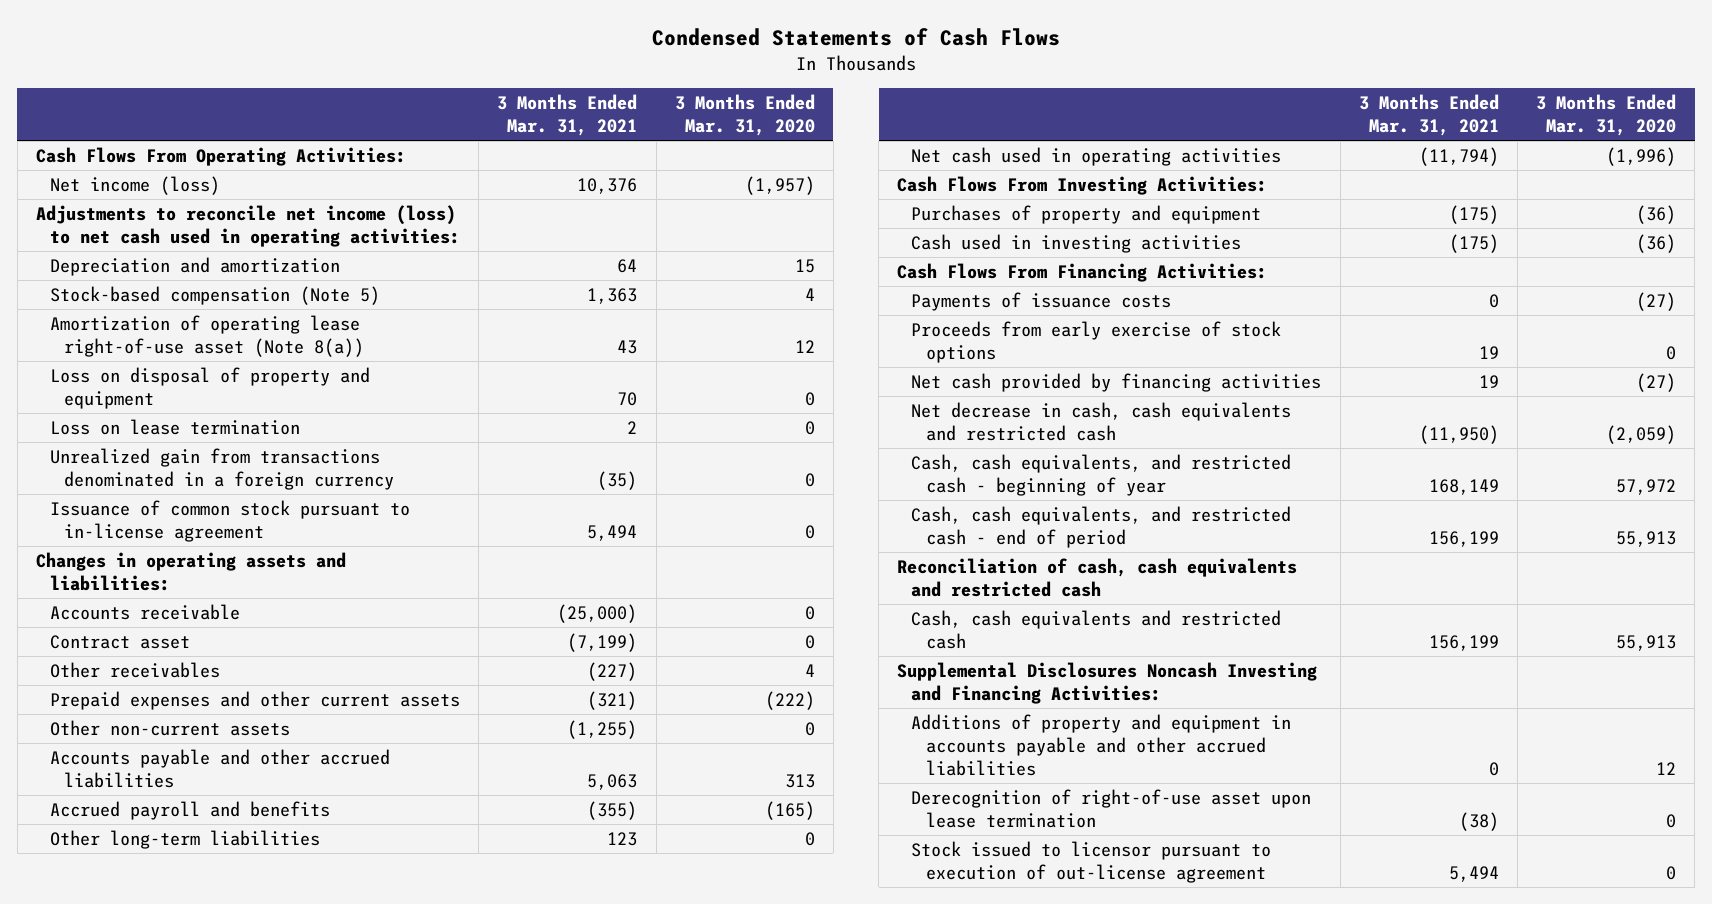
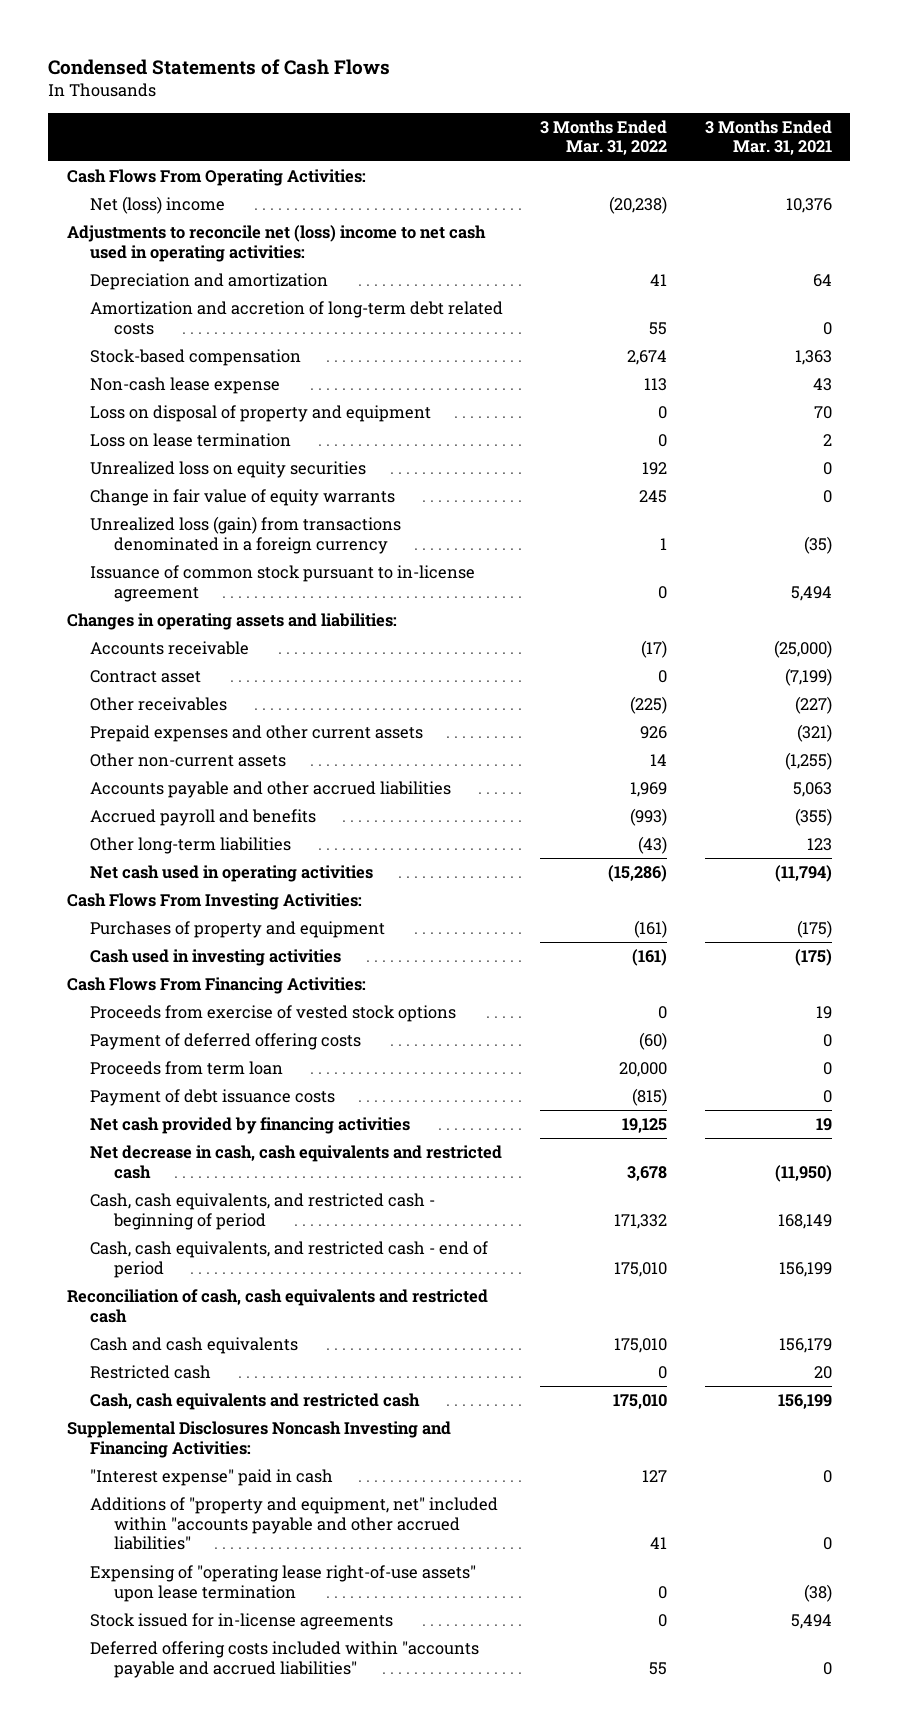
- | 3 Months Ended Mar. 31, 2021 | 3 Months Ended Mar. 31, 2020
+ | 3 Months Ended Mar. 31, 2022 | 3 Months Ended Mar. 31, 2021
- Net income (loss) | 10,376 | (1,957)
- Adjustments to reconcile net income (loss) to net cash used in operating activities:
+ Net (loss) income | (20,238) | 10,376
+ Adjustments to reconcile net (loss) income to net cash used in operating activities:
- Stock-based compensation (Note 5) | 1,363 | 4
- Amortization of operating lease right-of-use asset (Note 8(a)) | 43 | 12
+ Amortization and accretion of long-term debt related costs | 55 | 0
+ Stock-based compensation | 2,674 | 1,363
+ Non-cash lease expense | 113 | 43
- Unrealized gain from transactions denominated in a foreign currency | (35) | 0
+ Unrealized loss on equity securities | 192 | 0
+ Change in fair value of equity warrants | 245 | 0
+ Unrealized loss (gain) from transactions denominated in a foreign currency | 1 | (35)
- Payments of issuance costs | 0 | (27)
- Proceeds from early exercise of stock options | 19 | 0
+ Proceeds from exercise of vested stock options | 0 | 19
+ Payment of deferred offering costs | (60) | 0
+ Proceeds from term loan | 20,000 | 0
+ Payment of debt issuance costs | (815) | 0
- Cash, cash equivalents, and restricted cash - beginning of year | 168,149 | 57,972
+ Cash, cash equivalents, and restricted cash - beginning of period | 171,332 | 168,149
+ Cash and cash equivalents | 175,010 | 156,179
+ Restricted cash | 0 | 20
- Additions of property and equipment in accounts payable and other accrued liabilities | 0 | 12
- Derecognition of right-of-use asset upon lease termination | (38) | 0
- Stock issued to licensor pursuant to execution of out-license agreement | 5,494 | 0
+ "Interest expense" paid in cash | 127 | 0
+ Additions of "property and equipment, net" included within "accounts payable and other accrued liabilities" | 41 | 0
+ Expensing of "operating lease right-of-use assets" upon lease termination | 0 | (38)
+ Stock issued for in-license agreements | 0 | 5,494
+ Deferred offering costs included within "accounts payable and accrued liabilities" | 55 | 0

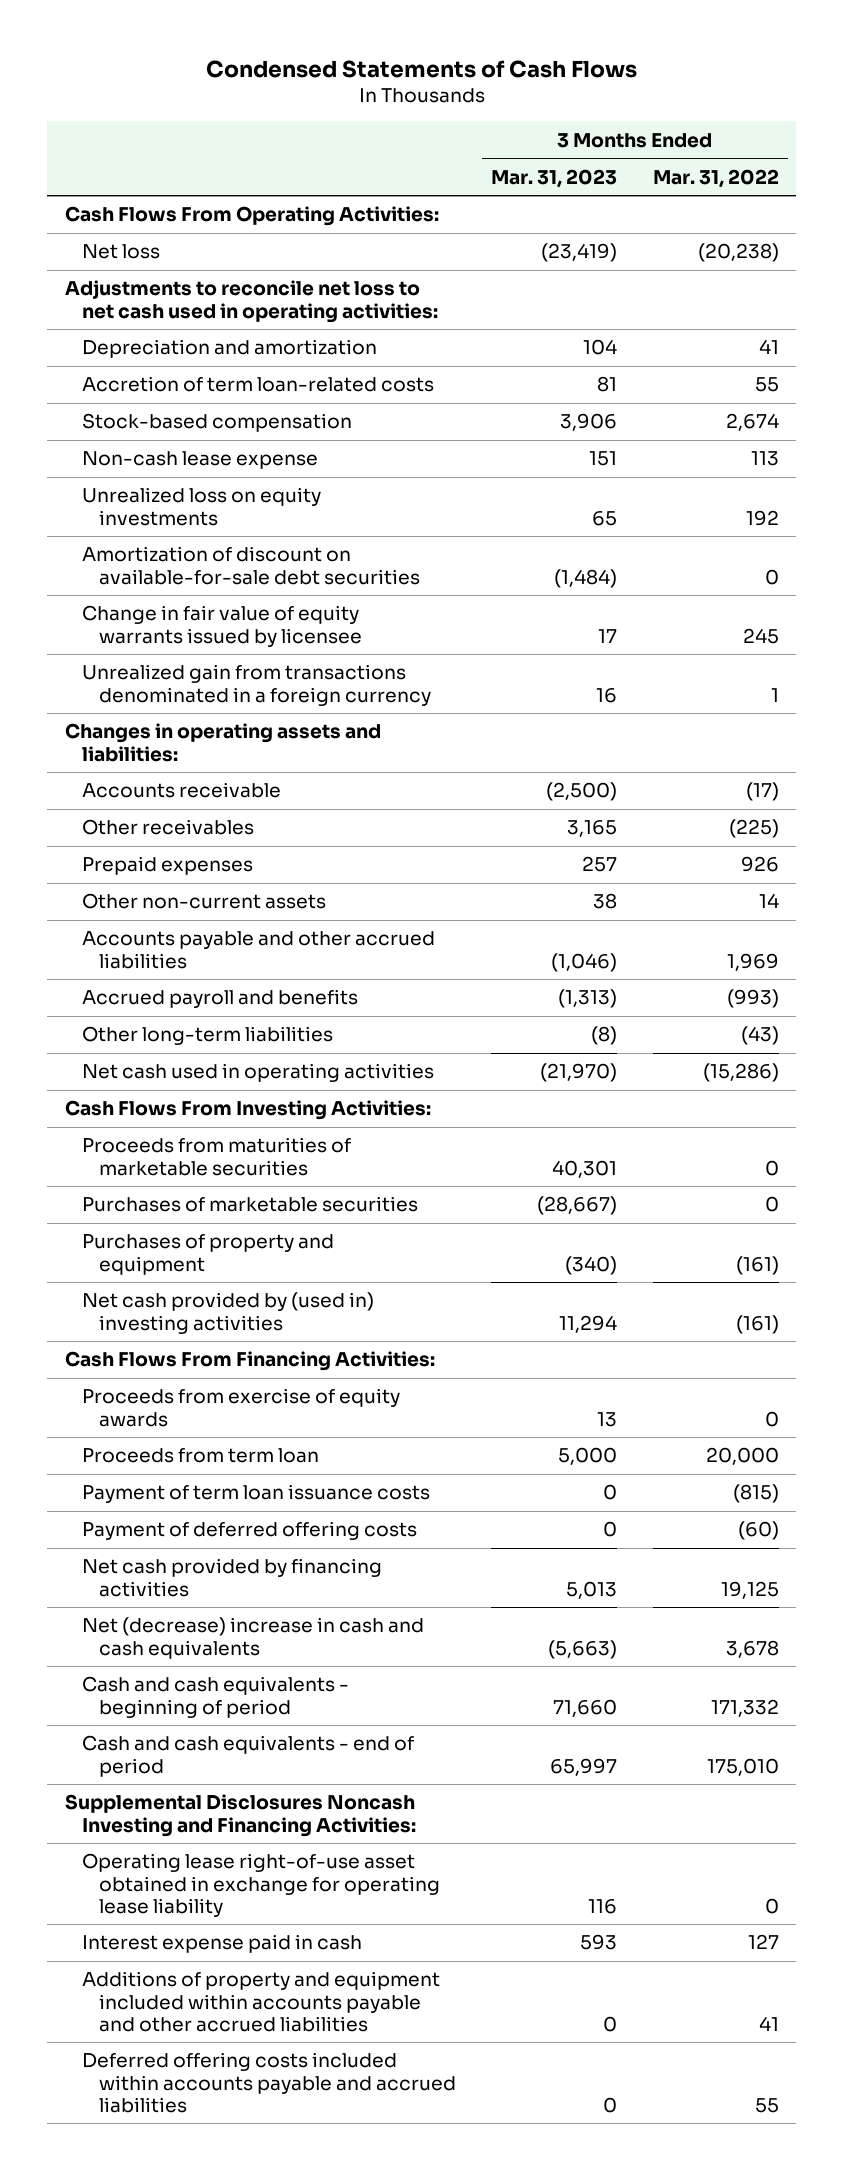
- | 3 Months Ended Mar. 31, 2022 | 3 Months Ended Mar. 31, 2021
+ | 3 Months Ended Mar. 31, 2023 | 3 Months Ended Mar. 31, 2022
- Net (loss) income | (20,238) | 10,376
- Adjustments to reconcile net (loss) income to net cash used in operating activities:
+ Net loss | (23,419) | (20,238)
+ Adjustments to reconcile net loss to net cash used in operating activities:
- Amortization and accretion of long-term debt related costs | 55 | 0
+ Accretion of term loan-related costs | 81 | 55
- Loss on disposal of property and equipment | 0 | 70
- Loss on lease termination | 0 | 2
- Unrealized loss on equity securities | 192 | 0
- Change in fair value of equity warrants | 245 | 0
- Unrealized loss (gain) from transactions denominated in a foreign currency | 1 | (35)
- Issuance of common stock pursuant to in-license agreement | 0 | 5,494
+ Unrealized loss on equity investments | 65 | 192
+ Amortization of discount on available-for-sale debt securities | (1,484) | 0
+ Change in fair value of equity warrants issued by licensee | 17 | 245
+ Unrealized gain from transactions denominated in a foreign currency | 16 | 1
- Contract asset | 0 | (7,199)
- Prepaid expenses and other current assets | 926 | (321)
+ Prepaid expenses | 257 | 926
+ Proceeds from maturities of marketable securities | 40,301 | 0
+ Purchases of marketable securities | (28,667) | 0
- Cash used in investing activities | (161) | (175)
+ Net cash provided by (used in) investing activities | 11,294 | (161)
- Proceeds from exercise of vested stock options | 0 | 19
+ Proceeds from exercise of equity awards | 13 | 0
- Payment of debt issuance costs | (815) | 0
+ Payment of term loan issuance costs | 0 | (815)
moved down: Payment of deferred offering costs | 0 | (60)
- Net decrease in cash, cash equivalents and restricted cash | 3,678 | (11,950)
- Cash, cash equivalents, and restricted cash - beginning of period | 171,332 | 168,149
- Cash, cash equivalents, and restricted cash - end of period | 175,010 | 156,199
- Reconciliation of cash, cash equivalents and restricted cash
- Cash and cash equivalents | 175,010 | 156,179
- Restricted cash | 0 | 20
- Cash, cash equivalents and restricted cash | 175,010 | 156,199
+ Net (decrease) increase in cash and cash equivalents | (5,663) | 3,678
+ Cash and cash equivalents - beginning of period | 71,660 | 171,332
+ Cash and cash equivalents - end of period | 65,997 | 175,010
- "Interest expense" paid in cash | 127 | 0
- Additions of "property and equipment, net" included within "accounts payable and other accrued liabilities" | 41 | 0
- Expensing of "operating lease right-of-use assets" upon lease termination | 0 | (38)
- Stock issued for in-license agreements | 0 | 5,494
- Deferred offering costs included within "accounts payable and accrued liabilities" | 55 | 0
+ Operating lease right-of-use asset obtained in exchange for operating lease liability | 116 | 0
+ Interest expense paid in cash | 593 | 127
+ Additions of property and equipment included within accounts payable and other accrued liabilities | 0 | 41
+ Deferred offering costs included within accounts payable and accrued liabilities | 0 | 55

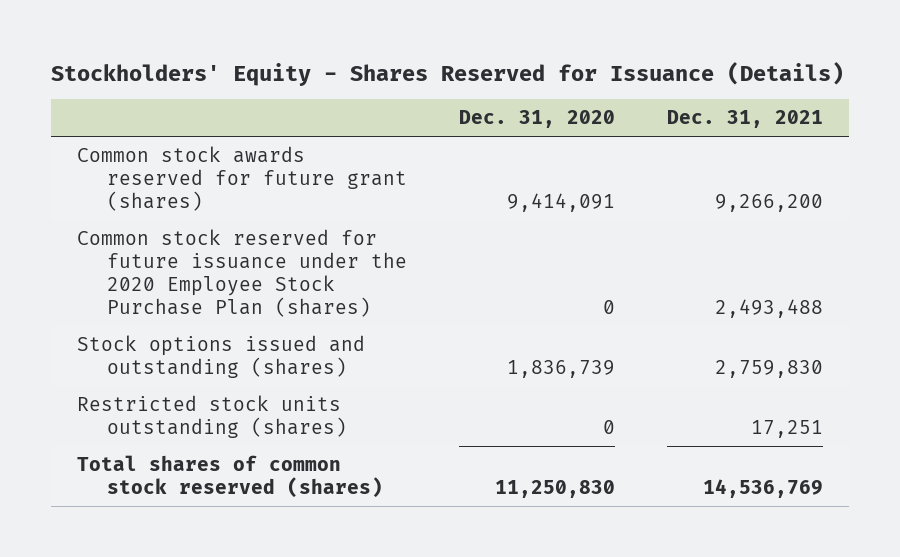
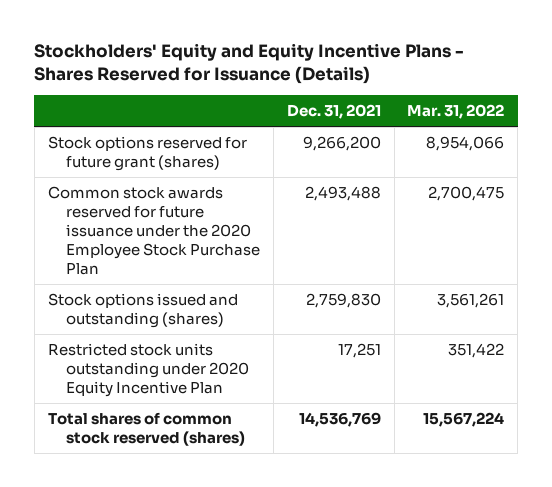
- Stockholders' Equity - Shares Reserved for Issuance (Details)
+ Stockholders' Equity and Equity Incentive Plans - Shares Reserved for Issuance (Details)
- | Dec. 31, 2020 | Dec. 31, 2021
+ | Dec. 31, 2021 | Mar. 31, 2022
- Common stock awards reserved for future grant (shares) | 9,414,091 | 9,266,200
- Common stock reserved for future issuance under the 2020 Employee Stock Purchase Plan (shares) | 0 | 2,493,488
+ Stock options reserved for future grant (shares) | 9,266,200 | 8,954,066
+ Common stock awards reserved for future issuance under the 2020 Employee Stock Purchase Plan | 2,493,488 | 2,700,475
- Restricted stock units outstanding (shares) | 0 | 17,251
+ Restricted stock units outstanding under 2020 Equity Incentive Plan | 17,251 | 351,422

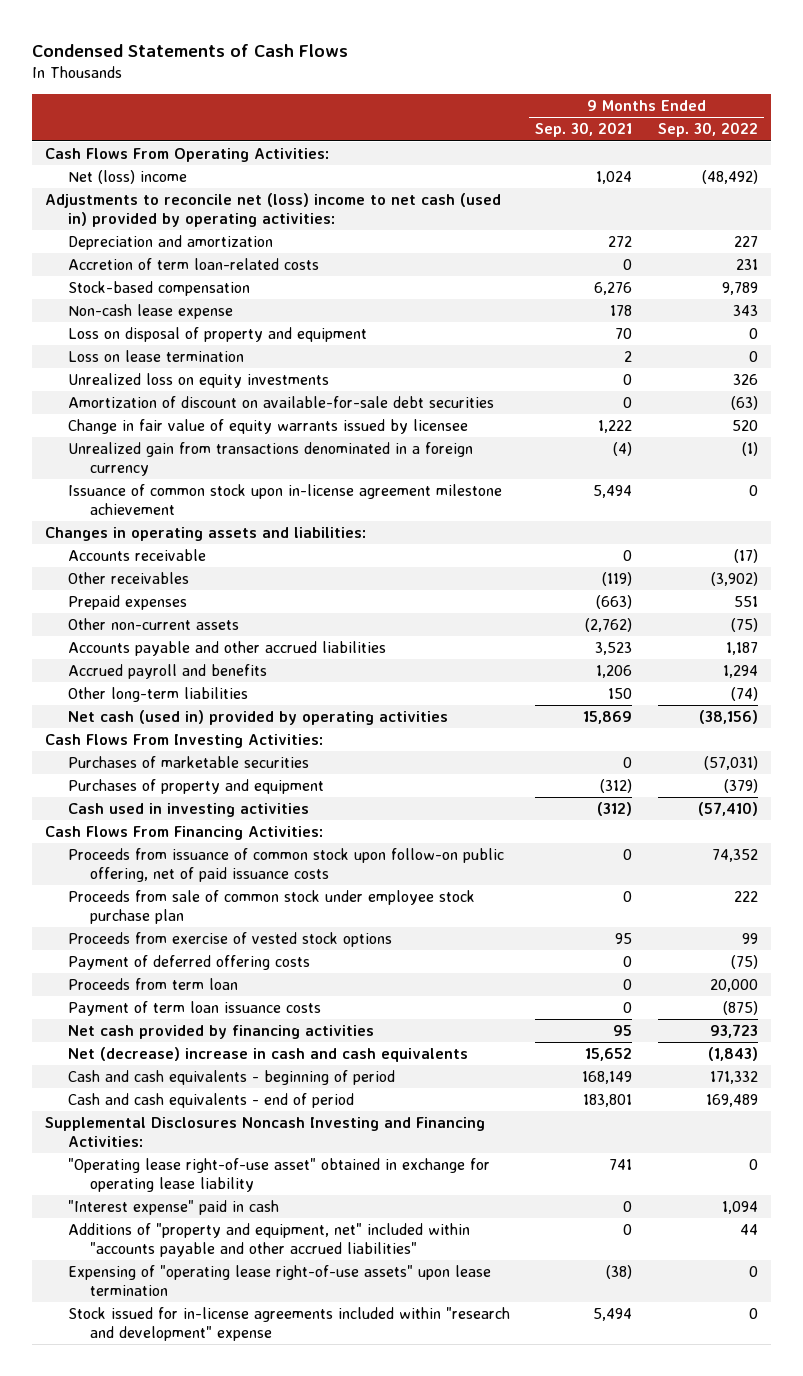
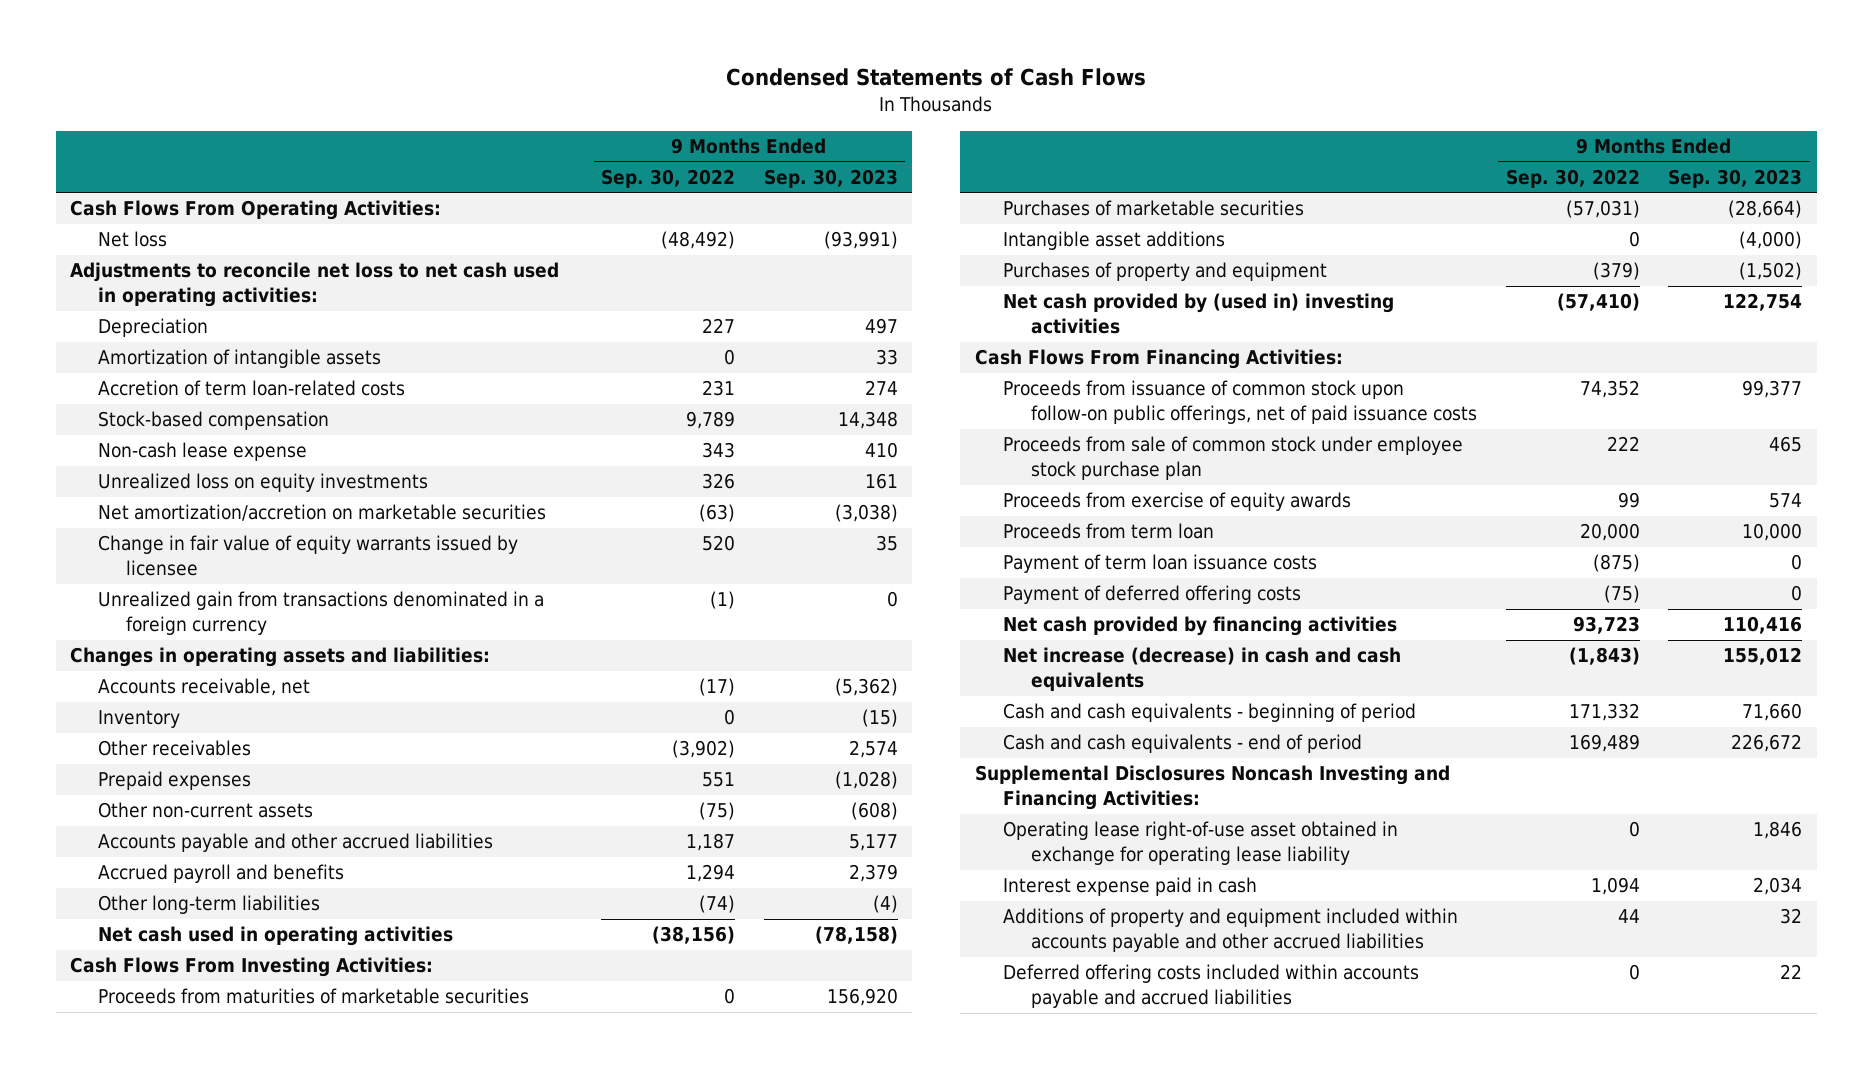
- | 9 Months Ended Sep. 30, 2021 | 9 Months Ended Sep. 30, 2022
+ | 9 Months Ended Sep. 30, 2022 | 9 Months Ended Sep. 30, 2023
- Net (loss) income | 1,024 | (48,492)
- Adjustments to reconcile net (loss) income to net cash (used in) provided by operating activities:
- Depreciation and amortization | 272 | 227
+ Net loss | (48,492) | (93,991)
+ Adjustments to reconcile net loss to net cash used in operating activities:
+ Depreciation | 227 | 497
+ Amortization of intangible assets | 0 | 33
- Loss on disposal of property and equipment | 70 | 0
- Loss on lease termination | 2 | 0
- Amortization of discount on available-for-sale debt securities | 0 | (63)
+ Net amortization/accretion on marketable securities | (63) | (3,038)
- Issuance of common stock upon in-license agreement milestone achievement | 5,494 | 0
- Accounts receivable | 0 | (17)
+ Accounts receivable, net | (17) | (5,362)
+ Inventory | 0 | (15)
- Net cash (used in) provided by operating activities | 15,869 | (38,156)
+ Net cash used in operating activities | (38,156) | (78,158)
+ Proceeds from maturities of marketable securities | 0 | 156,920
+ Intangible asset additions | 0 | (4,000)
- Cash used in investing activities | (312) | (57,410)
+ Net cash provided by (used in) investing activities | (57,410) | 122,754
- Proceeds from issuance of common stock upon follow-on public offering, net of paid issuance costs | 0 | 74,352
+ Proceeds from issuance of common stock upon follow-on public offerings, net of paid issuance costs | 74,352 | 99,377
- Proceeds from exercise of vested stock options | 95 | 99
+ Proceeds from exercise of equity awards | 99 | 574
moved down: Payment of deferred offering costs | (75) | 0
- Net (decrease) increase in cash and cash equivalents | 15,652 | (1,843)
+ Net increase (decrease) in cash and cash equivalents | (1,843) | 155,012
- "Operating lease right-of-use asset" obtained in exchange for operating lease liability | 741 | 0
- "Interest expense" paid in cash | 0 | 1,094
- Additions of "property and equipment, net" included within "accounts payable and other accrued liabilities" | 0 | 44
- Expensing of "operating lease right-of-use assets" upon lease termination | (38) | 0
- Stock issued for in-license agreements included within "research and development" expense | 5,494 | 0
+ Operating lease right-of-use asset obtained in exchange for operating lease liability | 0 | 1,846
+ Interest expense paid in cash | 1,094 | 2,034
+ Additions of property and equipment included within accounts payable and other accrued liabilities | 44 | 32
+ Deferred offering costs included within accounts payable and accrued liabilities | 0 | 22

